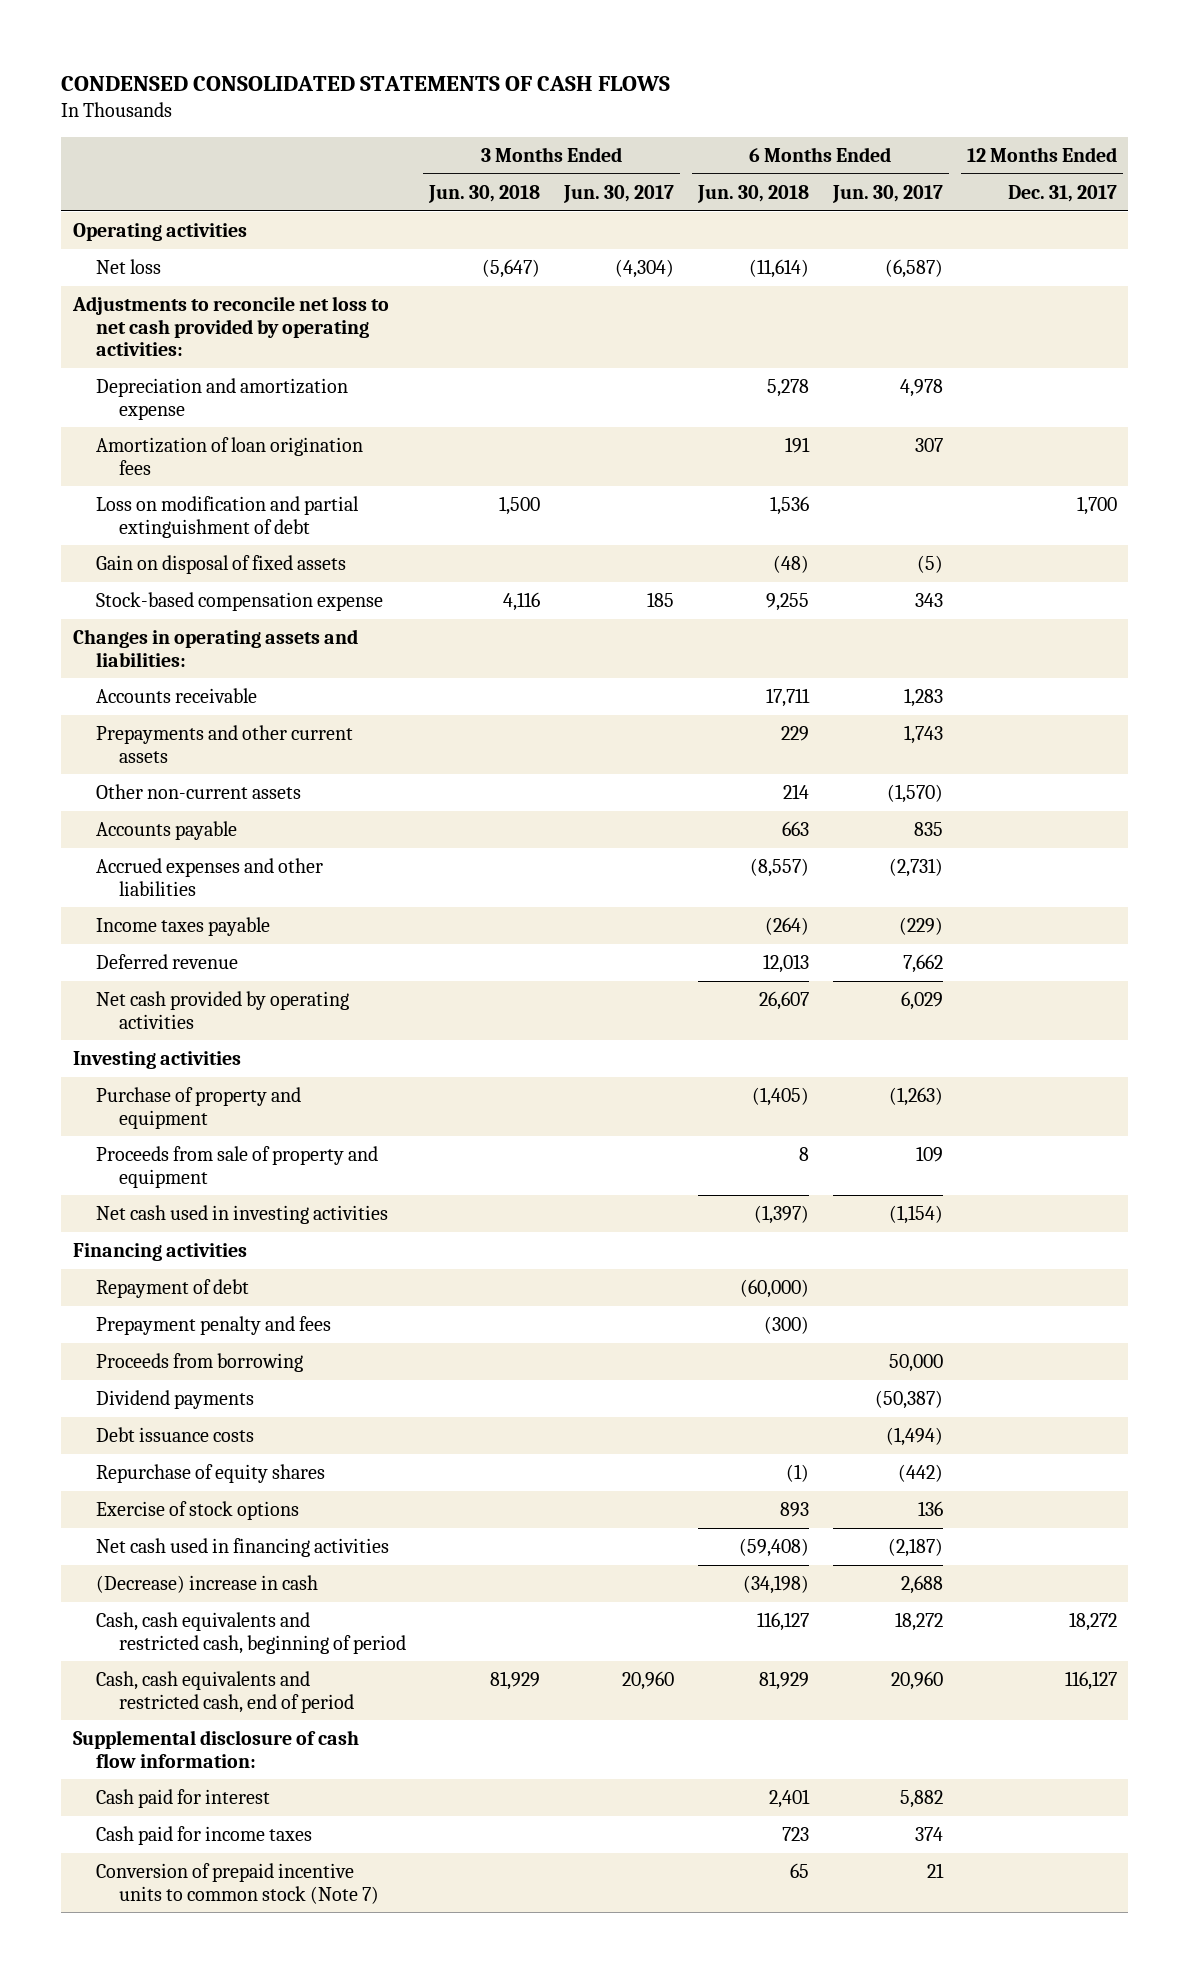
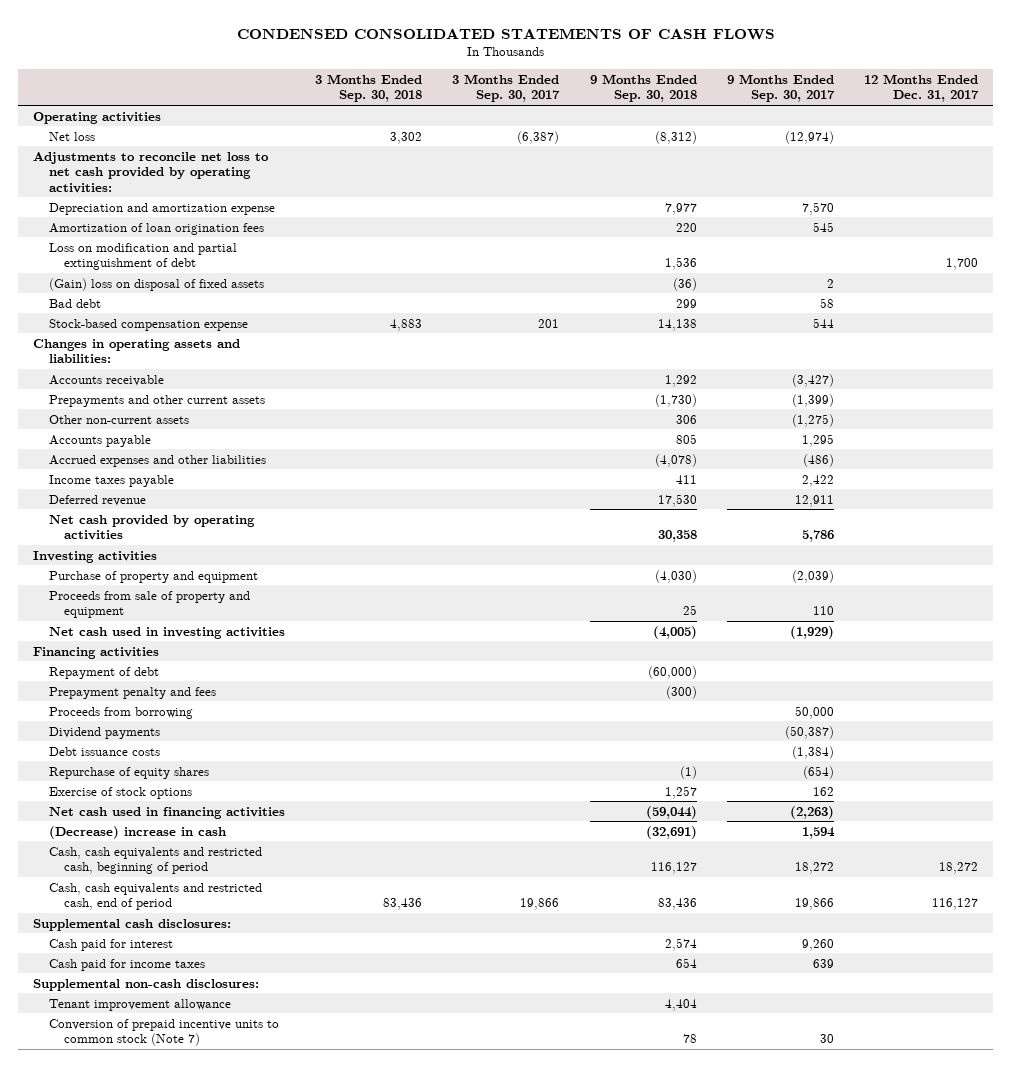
- | 3 Months Ended Jun. 30, 2018 | 3 Months Ended Jun. 30, 2017 | 6 Months Ended Jun. 30, 2018 | 6 Months Ended Jun. 30, 2017 | 12 Months Ended Dec. 31, 2017
+ | 3 Months Ended Sep. 30, 2018 | 3 Months Ended Sep. 30, 2017 | 9 Months Ended Sep. 30, 2018 | 9 Months Ended Sep. 30, 2017 | 12 Months Ended Dec. 31, 2017
- Gain on disposal of fixed assets | | | (48) | (5) |
+ (Gain) loss on disposal of fixed assets | | | (36) | 2 |
+ Bad debt | | | 299 | 58 |
- Supplemental disclosure of cash flow information:
+ Supplemental cash disclosures:
+ Supplemental non-cash disclosures:
+ Tenant improvement allowance | | | 4,404 | |

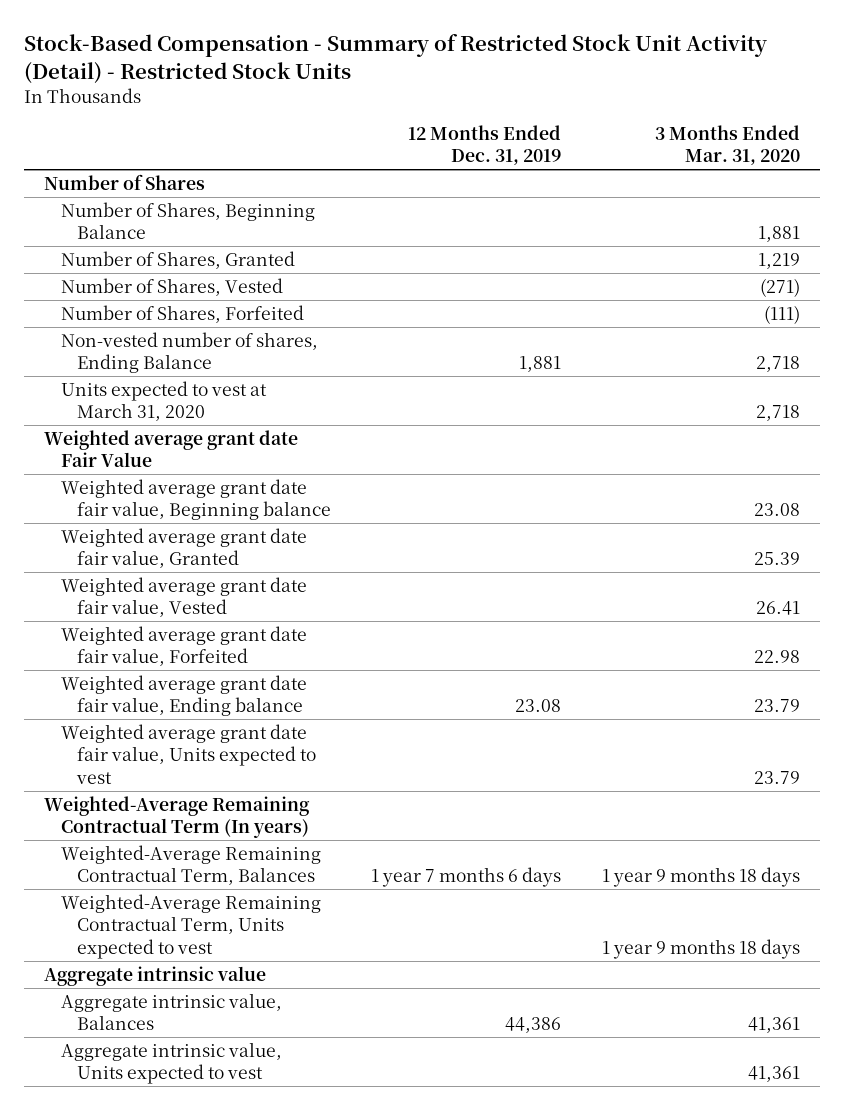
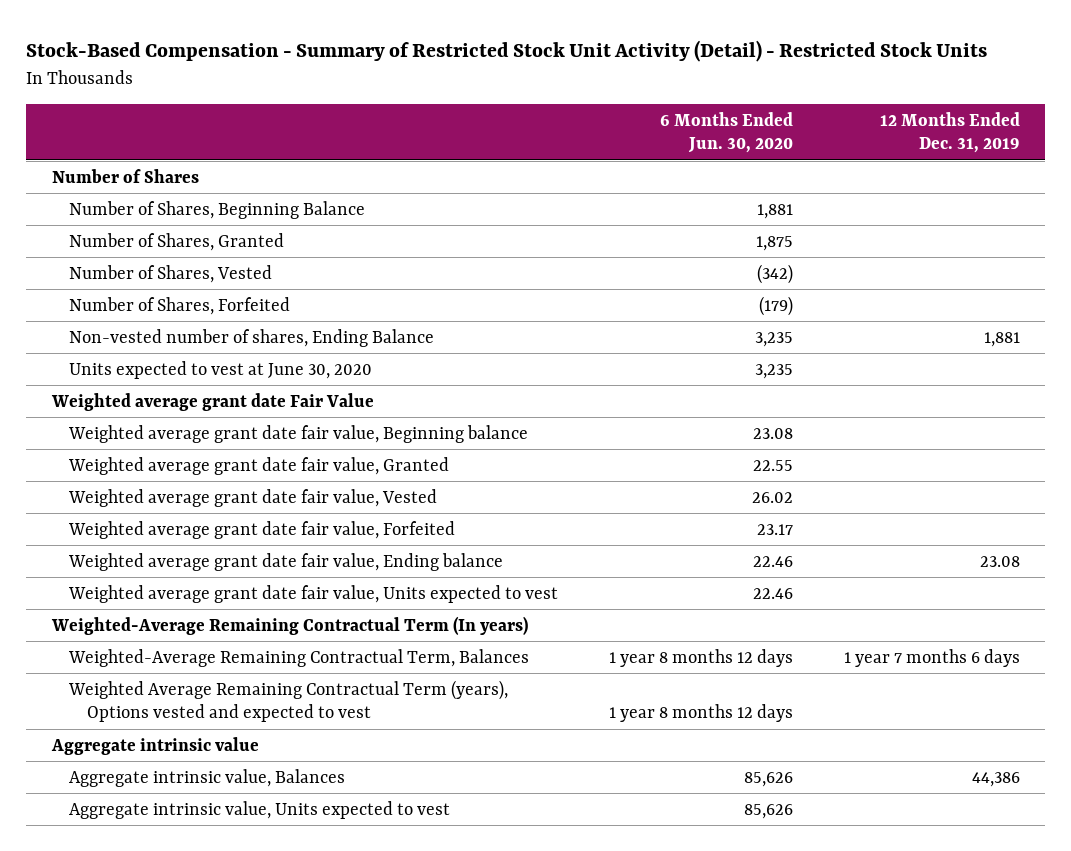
- | 12 Months Ended Dec. 31, 2019 | 3 Months Ended Mar. 31, 2020
+ | 6 Months Ended Jun. 30, 2020 | 12 Months Ended Dec. 31, 2019
- Units expected to vest at March 31, 2020 | | 2,718
+ Units expected to vest at June 30, 2020 | 3,235 |
- Weighted-Average Remaining Contractual Term, Units expected to vest | | 1 year 9 months 18 days
+ Weighted Average Remaining Contractual Term (years), Options vested and expected to vest | 1 year 8 months 12 days |

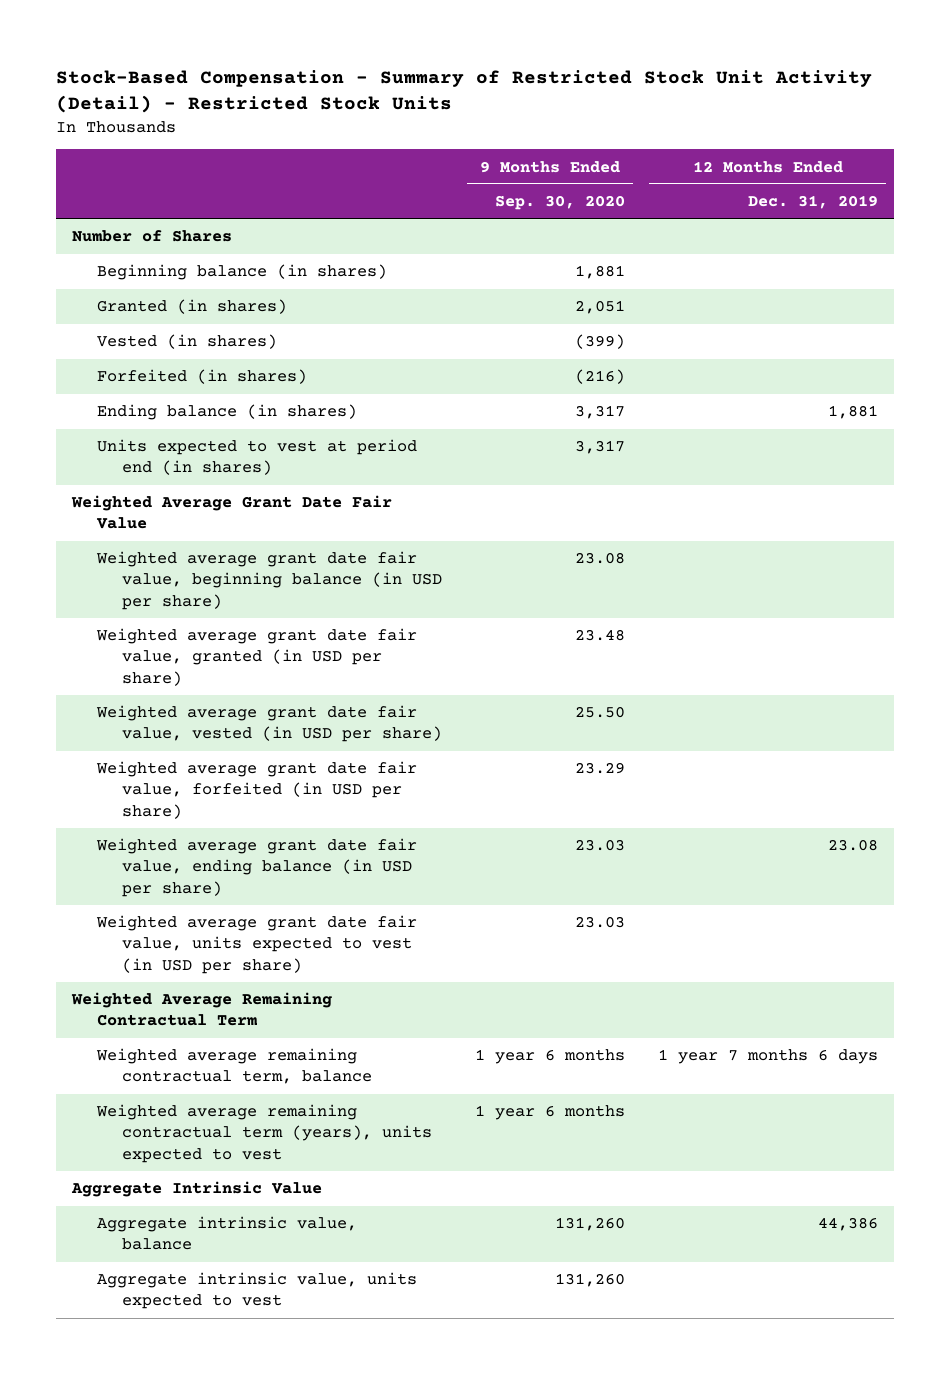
- | 6 Months Ended Jun. 30, 2020 | 12 Months Ended Dec. 31, 2019
+ | 9 Months Ended Sep. 30, 2020 | 12 Months Ended Dec. 31, 2019
- Number of Shares, Beginning Balance | 1,881 |
- Number of Shares, Granted | 1,875 |
- Number of Shares, Vested | (342) |
- Number of Shares, Forfeited | (179) |
- Non-vested number of shares, Ending Balance | 3,235 | 1,881
- Units expected to vest at June 30, 2020 | 3,235 |
- Weighted average grant date Fair Value
- Weighted average grant date fair value, Beginning balance | 23.08 |
- Weighted average grant date fair value, Granted | 22.55 |
- Weighted average grant date fair value, Vested | 26.02 |
- Weighted average grant date fair value, Forfeited | 23.17 |
- Weighted average grant date fair value, Ending balance | 22.46 | 23.08
- Weighted average grant date fair value, Units expected to vest | 22.46 |
- Weighted-Average Remaining Contractual Term (In years)
- Weighted-Average Remaining Contractual Term, Balances | 1 year 8 months 12 days | 1 year 7 months 6 days
- Weighted Average Remaining Contractual Term (years), Options vested and expected to vest | 1 year 8 months 12 days |
- Aggregate intrinsic value
- Aggregate intrinsic value, Balances | 85,626 | 44,386
- Aggregate intrinsic value, Units expected to vest | 85,626 |
+ Beginning balance (in shares) | 1,881 |
+ Granted (in shares) | 2,051 |
+ Vested (in shares) | (399) |
+ Forfeited (in shares) | (216) |
+ Ending balance (in shares) | 3,317 | 1,881
+ Units expected to vest at period end (in shares) | 3,317 |
+ Weighted Average Grant Date Fair Value
+ Weighted average grant date fair value, beginning balance (in USD per share) | 23.08 |
+ Weighted average grant date fair value, granted (in USD per share) | 23.48 |
+ Weighted average grant date fair value, vested (in USD per share) | 25.50 |
+ Weighted average grant date fair value, forfeited (in USD per share) | 23.29 |
+ Weighted average grant date fair value, ending balance (in USD per share) | 23.03 | 23.08
+ Weighted average grant date fair value, units expected to vest (in USD per share) | 23.03 |
+ Weighted Average Remaining Contractual Term
+ Weighted average remaining contractual term, balance | 1 year 6 months | 1 year 7 months 6 days
+ Weighted average remaining contractual term (years), units expected to vest | 1 year 6 months |
+ Aggregate Intrinsic Value
+ Aggregate intrinsic value, balance | 131,260 | 44,386
+ Aggregate intrinsic value, units expected to vest | 131,260 |

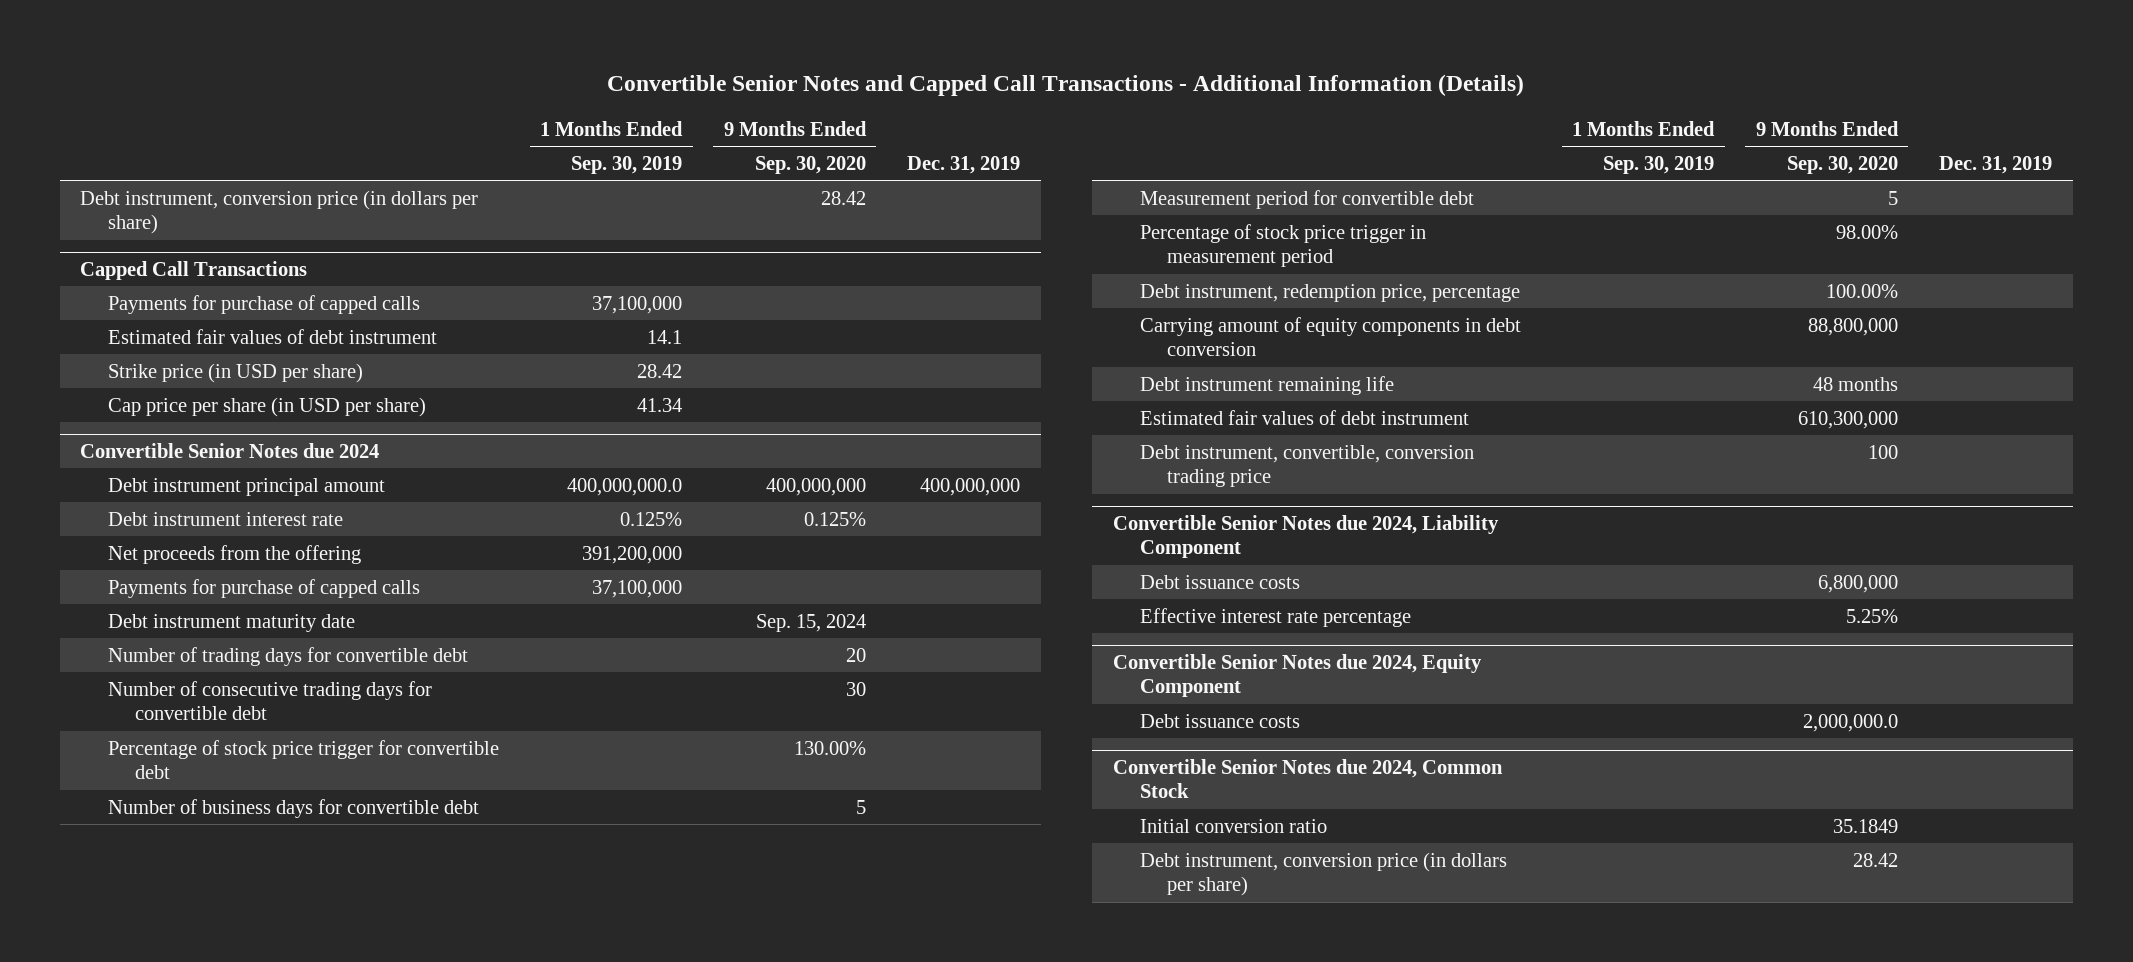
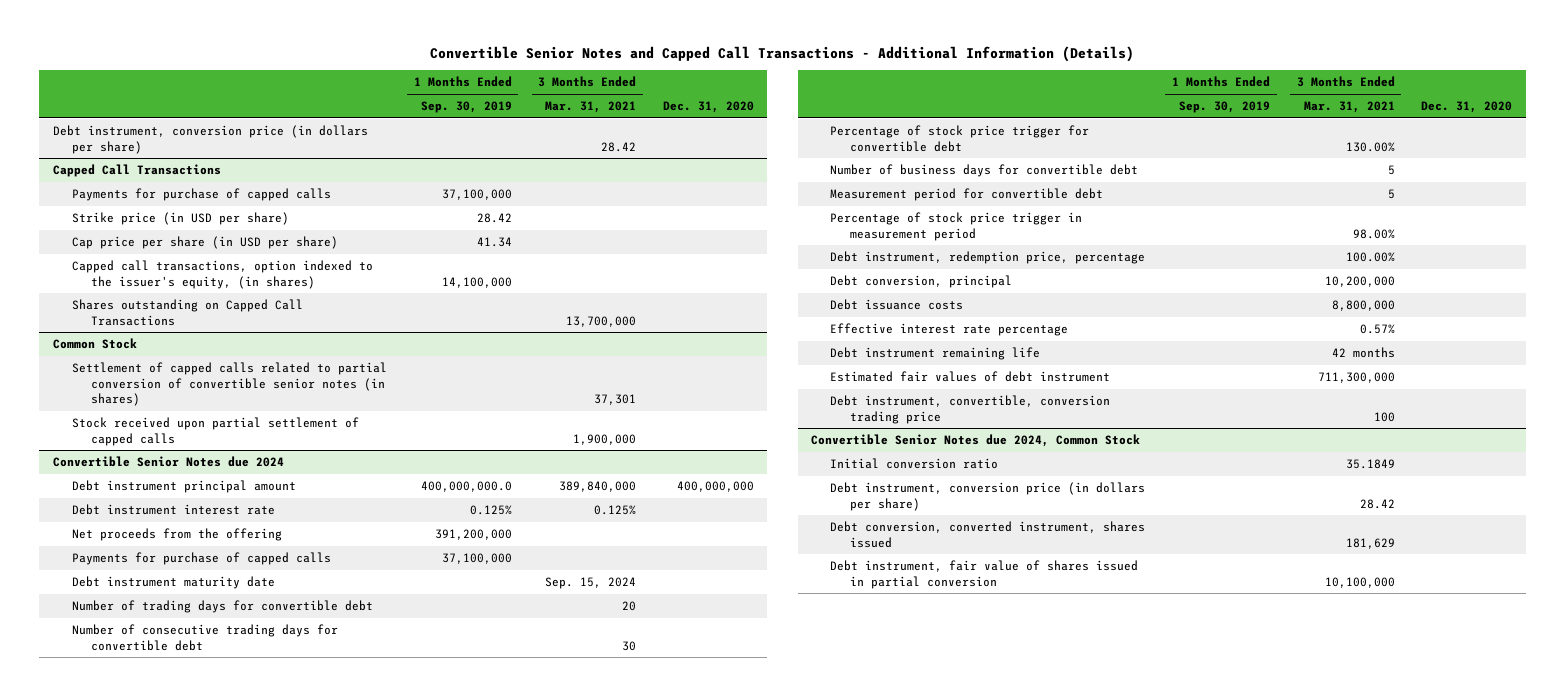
- | 1 Months Ended Sep. 30, 2019 | 9 Months Ended Sep. 30, 2020 | Dec. 31, 2019
+ | 1 Months Ended Sep. 30, 2019 | 3 Months Ended Mar. 31, 2021 | Dec. 31, 2020
@ Capped Call Transactions
- Estimated fair values of debt instrument | 14.1 | |
+ Capped call transactions, option indexed to the issuer's equity, (in shares) | 14,100,000 | |
+ Shares outstanding on Capped Call Transactions | | 13,700,000 |
+ Common Stock
+ Settlement of capped calls related to partial conversion of convertible senior notes (in shares) | | 37,301 |
+ Stock received upon partial settlement of capped calls | | 1,900,000 |
@ Convertible Senior Notes due 2024
- Carrying amount of equity components in debt conversion | | 88,800,000 |
+ Debt conversion, principal | | 10,200,000 |
+ Debt issuance costs | | 8,800,000 |
+ Effective interest rate percentage | | 0.57% |
- Convertible Senior Notes due 2024, Liability Component
- Debt issuance costs | | 6,800,000 |
- Effective interest rate percentage | | 5.25% |
- Convertible Senior Notes due 2024, Equity Component
- Debt issuance costs | | 2,000,000.0 |
@ Convertible Senior Notes due 2024, Common Stock
+ Debt conversion, converted instrument, shares issued | | 181,629 |
+ Debt instrument, fair value of shares issued in partial conversion | | 10,100,000 |

